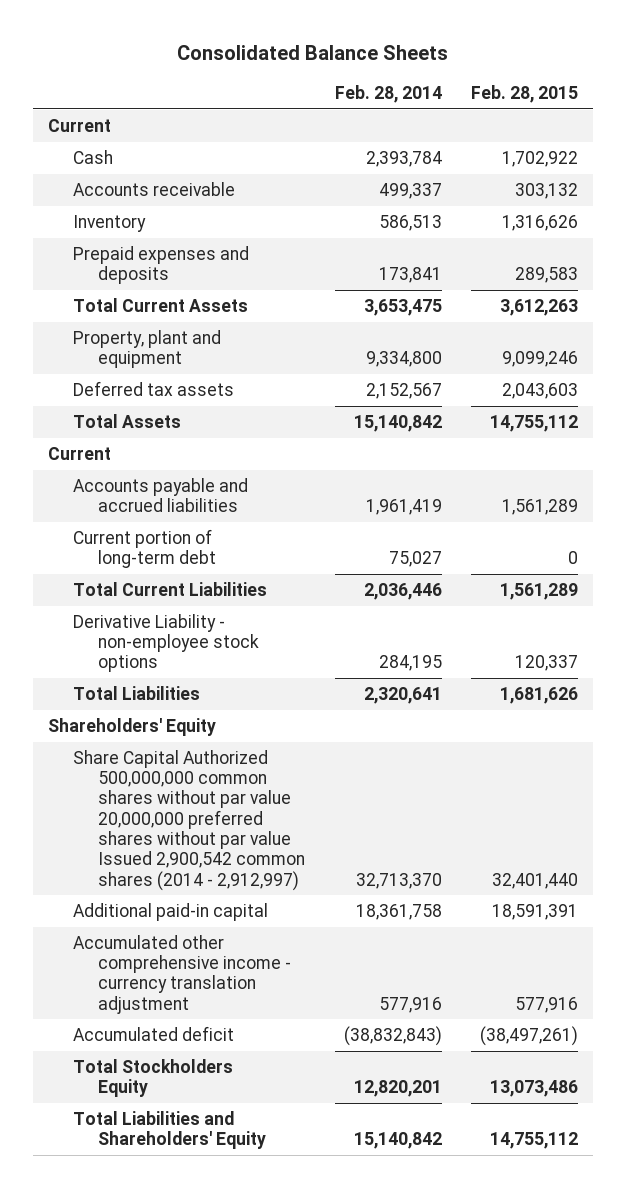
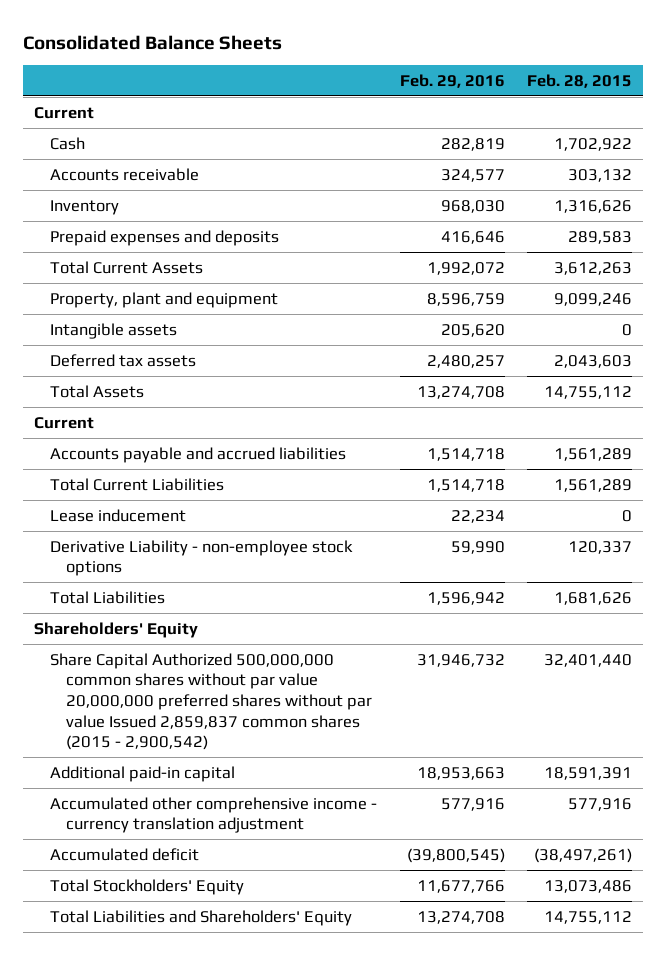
- | Feb. 28, 2014 | Feb. 28, 2015
+ | Feb. 29, 2016 | Feb. 28, 2015
+ Intangible assets | 205,620 | 0
- Current portion of long-term debt | 75,027 | 0
+ Lease inducement | 22,234 | 0
- Share Capital Authorized 500,000,000 common shares without par value 20,000,000 preferred shares without par value Issued 2,900,542 common shares (2014 - 2,912,997) | 32,713,370 | 32,401,440
+ Share Capital Authorized 500,000,000 common shares without par value 20,000,000 preferred shares without par value Issued 2,859,837 common shares (2015 - 2,900,542) | 31,946,732 | 32,401,440
- Total Stockholders Equity | 12,820,201 | 13,073,486
+ Total Stockholders' Equity | 11,677,766 | 13,073,486

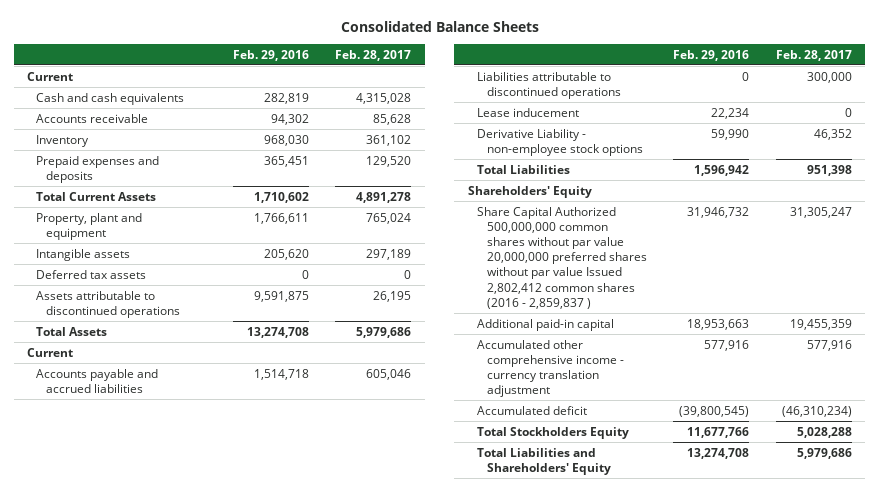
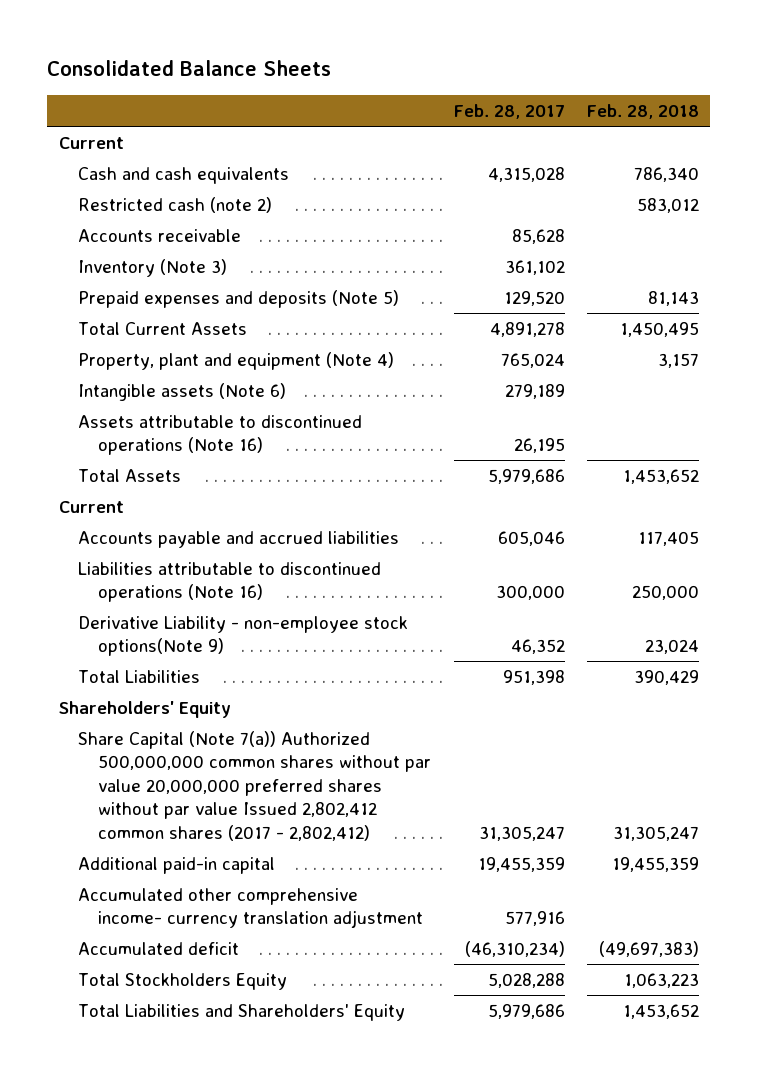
- | Feb. 29, 2016 | Feb. 28, 2017
+ | Feb. 28, 2017 | Feb. 28, 2018
+ Restricted cash (note 2) | | 583,012
- Inventory | 968,030 | 361,102
- Prepaid expenses and deposits | 365,451 | 129,520
+ Inventory (Note 3) | 361,102 |
+ Prepaid expenses and deposits (Note 5) | 129,520 | 81,143
- Property, plant and equipment | 1,766,611 | 765,024
- Intangible assets | 205,620 | 297,189
- Deferred tax assets | 0 | 0
- Assets attributable to discontinued operations | 9,591,875 | 26,195
+ Property, plant and equipment (Note 4) | 765,024 | 3,157
+ Intangible assets (Note 6) | 279,189 |
+ Assets attributable to discontinued operations (Note 16) | 26,195 |
- Liabilities attributable to discontinued operations | 0 | 300,000
- Lease inducement | 22,234 | 0
- Derivative Liability - non-employee stock options | 59,990 | 46,352
+ Liabilities attributable to discontinued operations (Note 16) | 300,000 | 250,000
+ Derivative Liability - non-employee stock options(Note 9) | 46,352 | 23,024
- Share Capital Authorized 500,000,000 common shares without par value 20,000,000 preferred shares without par value Issued 2,802,412 common shares (2016 - 2,859,837 ) | 31,946,732 | 31,305,247
+ Share Capital (Note 7(a)) Authorized 500,000,000 common shares without par value 20,000,000 preferred shares without par value Issued 2,802,412 common shares (2017 - 2,802,412) | 31,305,247 | 31,305,247
- Accumulated other comprehensive income - currency translation adjustment | 577,916 | 577,916
+ Accumulated other comprehensive income- currency translation adjustment | 577,916 |

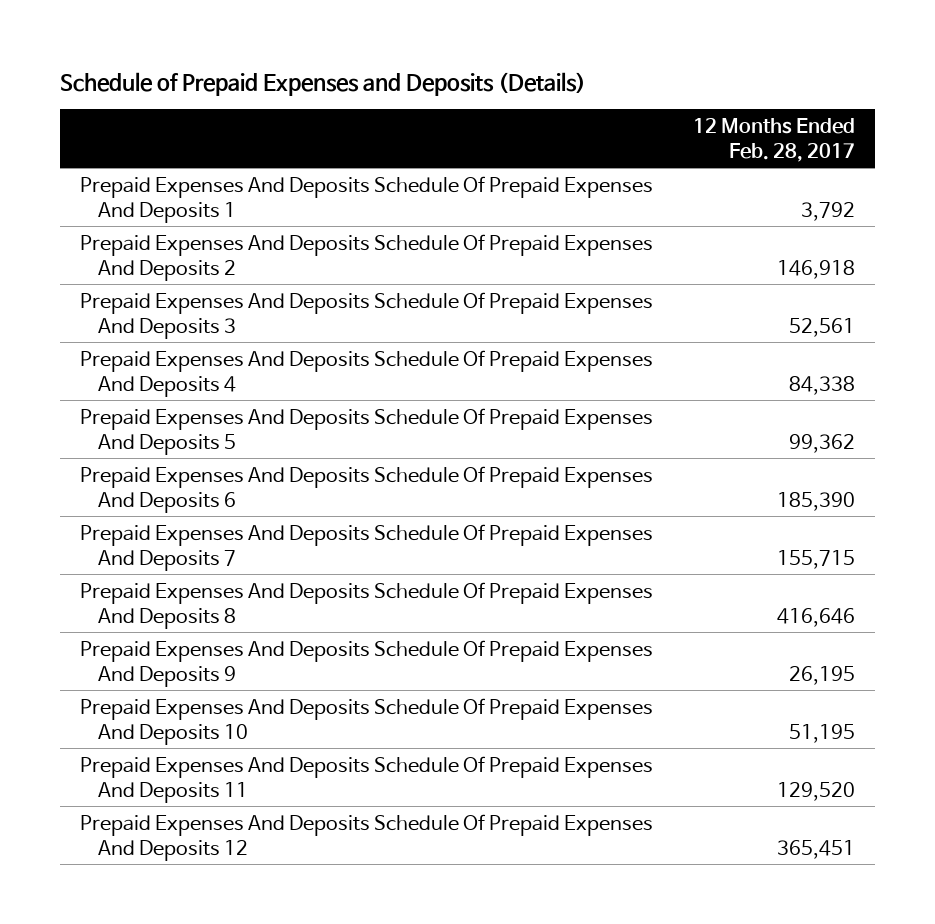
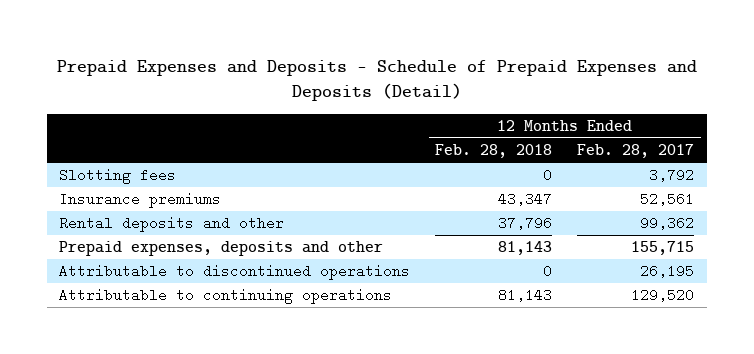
- Schedule of Prepaid Expenses and Deposits (Details)
+ Prepaid Expenses and Deposits - Schedule of Prepaid Expenses and Deposits (Detail)
- | 12 Months Ended Feb. 28, 2017
+ | 12 Months Ended Feb. 28, 2018 | 12 Months Ended Feb. 28, 2017
- Prepaid Expenses And Deposits Schedule Of Prepaid Expenses And Deposits 1 | 3,792
- Prepaid Expenses And Deposits Schedule Of Prepaid Expenses And Deposits 2 | 146,918
- Prepaid Expenses And Deposits Schedule Of Prepaid Expenses And Deposits 3 | 52,561
- Prepaid Expenses And Deposits Schedule Of Prepaid Expenses And Deposits 4 | 84,338
- Prepaid Expenses And Deposits Schedule Of Prepaid Expenses And Deposits 5 | 99,362
- Prepaid Expenses And Deposits Schedule Of Prepaid Expenses And Deposits 6 | 185,390
- Prepaid Expenses And Deposits Schedule Of Prepaid Expenses And Deposits 7 | 155,715
- Prepaid Expenses And Deposits Schedule Of Prepaid Expenses And Deposits 8 | 416,646
- Prepaid Expenses And Deposits Schedule Of Prepaid Expenses And Deposits 9 | 26,195
- Prepaid Expenses And Deposits Schedule Of Prepaid Expenses And Deposits 10 | 51,195
- Prepaid Expenses And Deposits Schedule Of Prepaid Expenses And Deposits 11 | 129,520
- Prepaid Expenses And Deposits Schedule Of Prepaid Expenses And Deposits 12 | 365,451
+ Slotting fees | 0 | 3,792
+ Insurance premiums | 43,347 | 52,561
+ Rental deposits and other | 37,796 | 99,362
+ Prepaid expenses, deposits and other | 81,143 | 155,715
+ Attributable to discontinued operations | 0 | 26,195
+ Attributable to continuing operations | 81,143 | 129,520

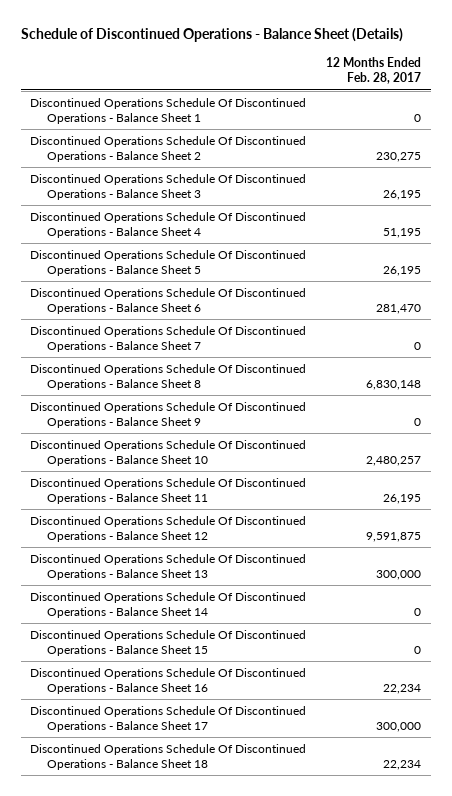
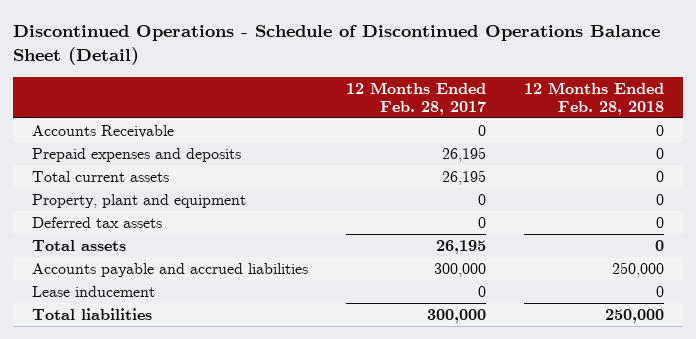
- Schedule of Discontinued Operations - Balance Sheet (Details)
+ Discontinued Operations - Schedule of Discontinued Operations Balance Sheet (Detail)
- | 12 Months Ended Feb. 28, 2017
+ | 12 Months Ended Feb. 28, 2017 | 12 Months Ended Feb. 28, 2018
- Discontinued Operations Schedule Of Discontinued Operations - Balance Sheet 1 | 0
- Discontinued Operations Schedule Of Discontinued Operations - Balance Sheet 2 | 230,275
- Discontinued Operations Schedule Of Discontinued Operations - Balance Sheet 3 | 26,195
- Discontinued Operations Schedule Of Discontinued Operations - Balance Sheet 4 | 51,195
- Discontinued Operations Schedule Of Discontinued Operations - Balance Sheet 5 | 26,195
- Discontinued Operations Schedule Of Discontinued Operations - Balance Sheet 6 | 281,470
- Discontinued Operations Schedule Of Discontinued Operations - Balance Sheet 7 | 0
- Discontinued Operations Schedule Of Discontinued Operations - Balance Sheet 8 | 6,830,148
- Discontinued Operations Schedule Of Discontinued Operations - Balance Sheet 9 | 0
- Discontinued Operations Schedule Of Discontinued Operations - Balance Sheet 10 | 2,480,257
- Discontinued Operations Schedule Of Discontinued Operations - Balance Sheet 11 | 26,195
- Discontinued Operations Schedule Of Discontinued Operations - Balance Sheet 12 | 9,591,875
- Discontinued Operations Schedule Of Discontinued Operations - Balance Sheet 13 | 300,000
- Discontinued Operations Schedule Of Discontinued Operations - Balance Sheet 14 | 0
- Discontinued Operations Schedule Of Discontinued Operations - Balance Sheet 15 | 0
- Discontinued Operations Schedule Of Discontinued Operations - Balance Sheet 16 | 22,234
- Discontinued Operations Schedule Of Discontinued Operations - Balance Sheet 17 | 300,000
- Discontinued Operations Schedule Of Discontinued Operations - Balance Sheet 18 | 22,234
+ Accounts Receivable | 0 | 0
+ Prepaid expenses and deposits | 26,195 | 0
+ Total current assets | 26,195 | 0
+ Property, plant and equipment | 0 | 0
+ Deferred tax assets | 0 | 0
+ Total assets | 26,195 | 0
+ Accounts payable and accrued liabilities | 300,000 | 250,000
+ Lease inducement | 0 | 0
+ Total liabilities | 300,000 | 250,000

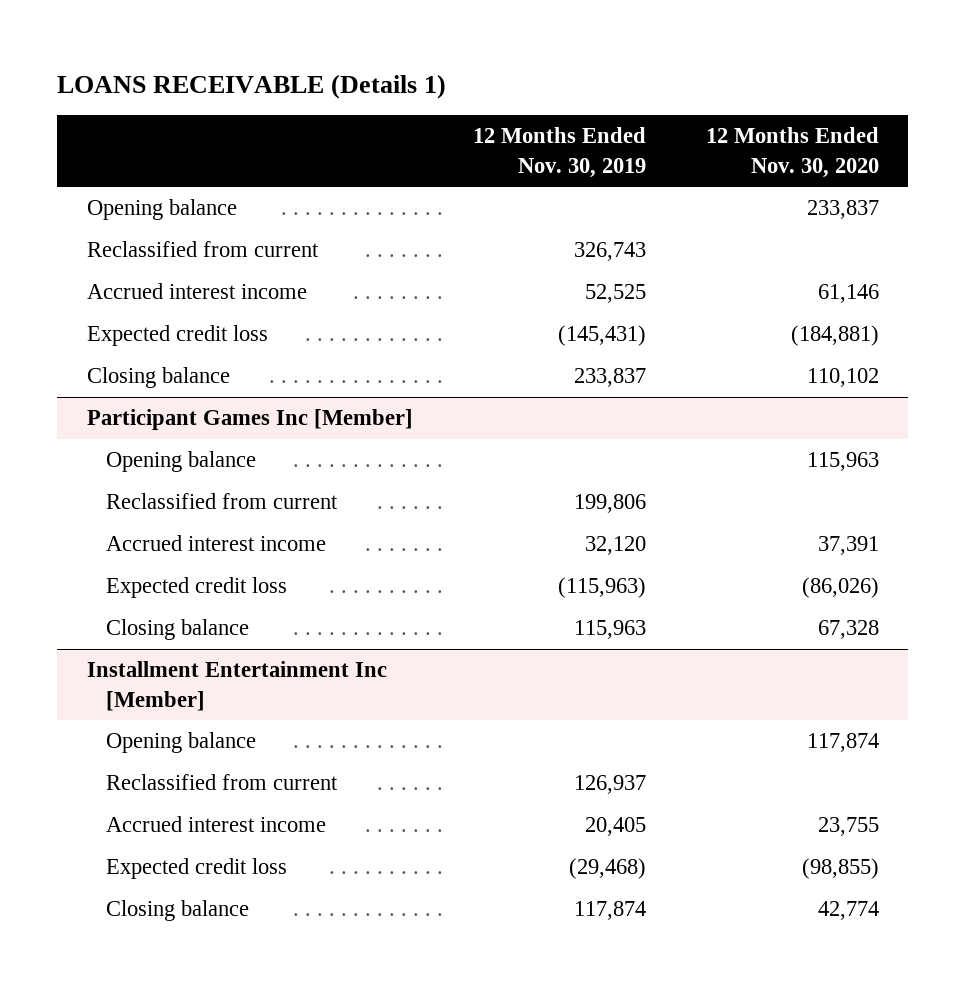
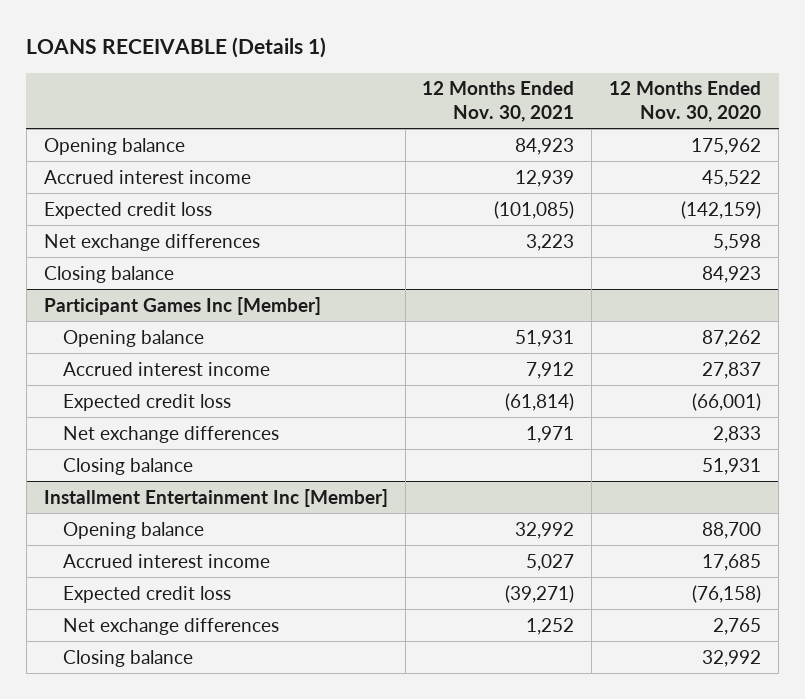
- | 12 Months Ended Nov. 30, 2019 | 12 Months Ended Nov. 30, 2020
+ | 12 Months Ended Nov. 30, 2021 | 12 Months Ended Nov. 30, 2020
- Opening balance | | 233,837
- Reclassified from current | 326,743 |
- Accrued interest income | 52,525 | 61,146
- Expected credit loss | (145,431) | (184,881)
- Closing balance | 233,837 | 110,102
+ Opening balance | 84,923 | 175,962
+ Accrued interest income | 12,939 | 45,522
+ Expected credit loss | (101,085) | (142,159)
+ Net exchange differences | 3,223 | 5,598
+ Closing balance | | 84,923
@ Participant Games Inc [Member]
- Opening balance | | 115,963
- Reclassified from current | 199,806 |
- Accrued interest income | 32,120 | 37,391
- Expected credit loss | (115,963) | (86,026)
- Closing balance | 115,963 | 67,328
+ Opening balance | 51,931 | 87,262
+ Accrued interest income | 7,912 | 27,837
+ Expected credit loss | (61,814) | (66,001)
+ Net exchange differences | 1,971 | 2,833
+ Closing balance | | 51,931
@ Installment Entertainment Inc [Member]
- Opening balance | | 117,874
- Reclassified from current | 126,937 |
- Accrued interest income | 20,405 | 23,755
- Expected credit loss | (29,468) | (98,855)
- Closing balance | 117,874 | 42,774
+ Opening balance | 32,992 | 88,700
+ Accrued interest income | 5,027 | 17,685
+ Expected credit loss | (39,271) | (76,158)
+ Net exchange differences | 1,252 | 2,765
+ Closing balance | | 32,992

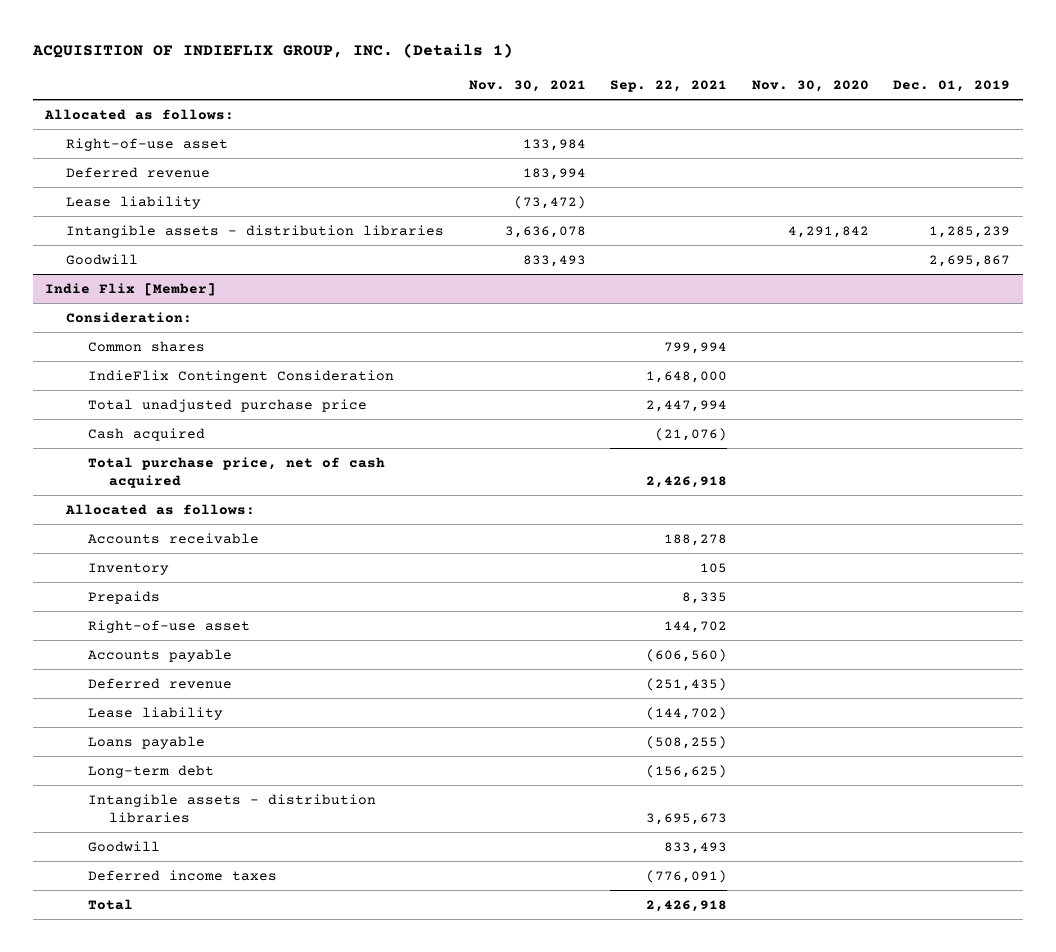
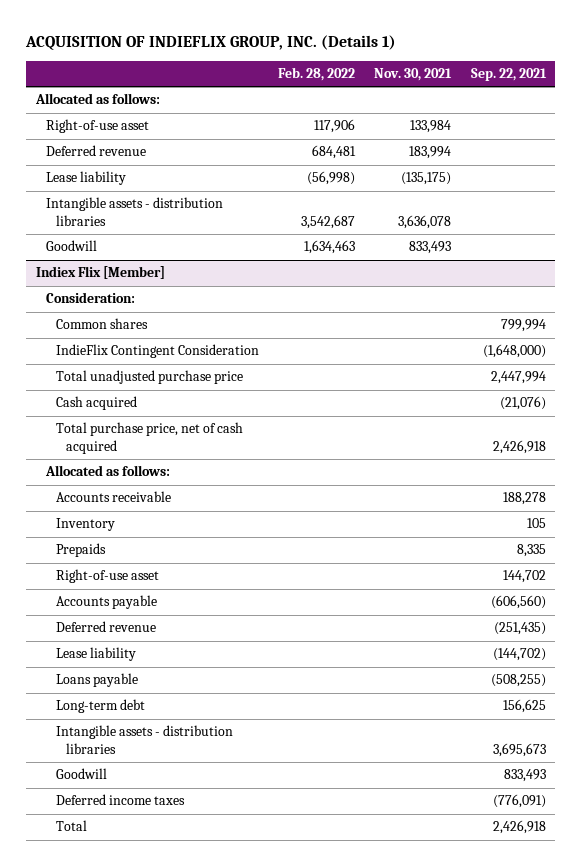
- | Nov. 30, 2021 | Sep. 22, 2021 | Nov. 30, 2020 | Dec. 01, 2019
+ | Feb. 28, 2022 | Nov. 30, 2021 | Sep. 22, 2021
- Lease liability | (73,472) | | |
+ Lease liability | (56,998) | (135,175) |
- Indie Flix [Member]
+ Indiex Flix [Member]
- IndieFlix Contingent Consideration | | 1,648,000 | |
+ IndieFlix Contingent Consideration | | | (1,648,000)
- Long-term debt | | (156,625) | |
+ Long-term debt | | | 156,625

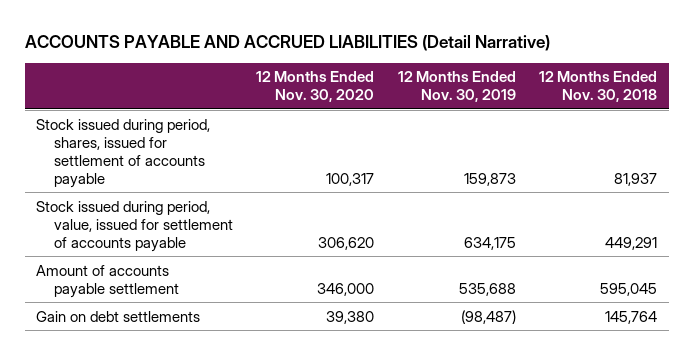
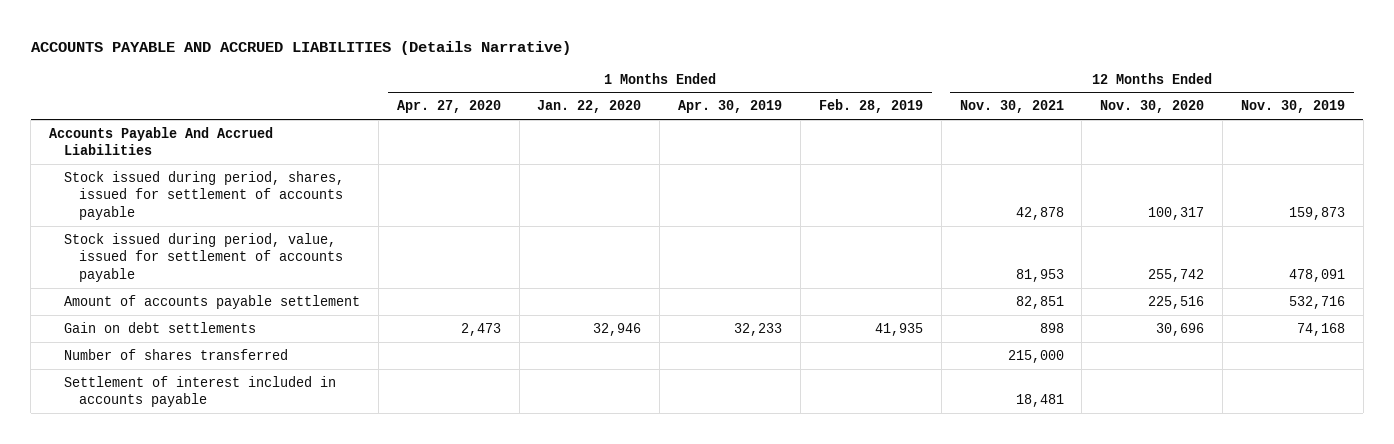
- ACCOUNTS PAYABLE AND ACCRUED LIABILITIES (Detail Narrative)
+ ACCOUNTS PAYABLE AND ACCRUED LIABILITIES (Details Narrative)
- | 12 Months Ended Nov. 30, 2020 | 12 Months Ended Nov. 30, 2019 | 12 Months Ended Nov. 30, 2018
+ | 1 Months Ended Apr. 27, 2020 | 1 Months Ended Jan. 22, 2020 | 1 Months Ended Apr. 30, 2019 | 1 Months Ended Feb. 28, 2019 | 12 Months Ended Nov. 30, 2021 | 12 Months Ended Nov. 30, 2020 | 12 Months Ended Nov. 30, 2019
+ Accounts Payable And Accrued Liabilities
- Stock issued during period, value, issued for settlement of accounts payable | 306,620 | 634,175 | 449,291
- Amount of accounts payable settlement | 346,000 | 535,688 | 595,045
- Gain on debt settlements | 39,380 | (98,487) | 145,764
+ Stock issued during period, value, issued for settlement of accounts payable | | | | | 81,953 | 255,742 | 478,091
+ Amount of accounts payable settlement | | | | | 82,851 | 225,516 | 532,716
+ Gain on debt settlements | 2,473 | 32,946 | 32,233 | 41,935 | 898 | 30,696 | 74,168
+ Number of shares transferred | | | | | 215,000 | |
+ Settlement of interest included in accounts payable | | | | | 18,481 | |

